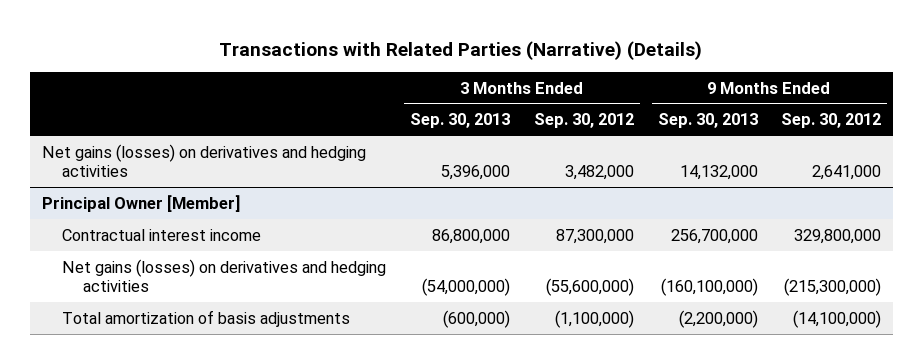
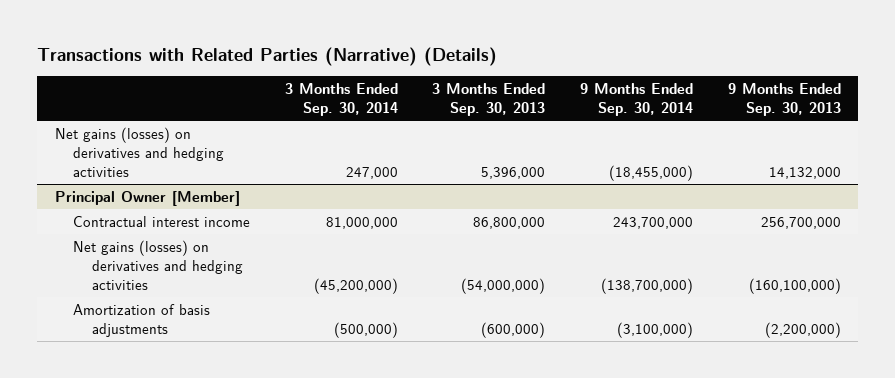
- | 3 Months Ended Sep. 30, 2013 | 3 Months Ended Sep. 30, 2012 | 9 Months Ended Sep. 30, 2013 | 9 Months Ended Sep. 30, 2012
+ | 3 Months Ended Sep. 30, 2014 | 3 Months Ended Sep. 30, 2013 | 9 Months Ended Sep. 30, 2014 | 9 Months Ended Sep. 30, 2013
@ Principal Owner [Member]
- Total amortization of basis adjustments | (600,000) | (1,100,000) | (2,200,000) | (14,100,000)
+ Amortization of basis adjustments | (500,000) | (600,000) | (3,100,000) | (2,200,000)

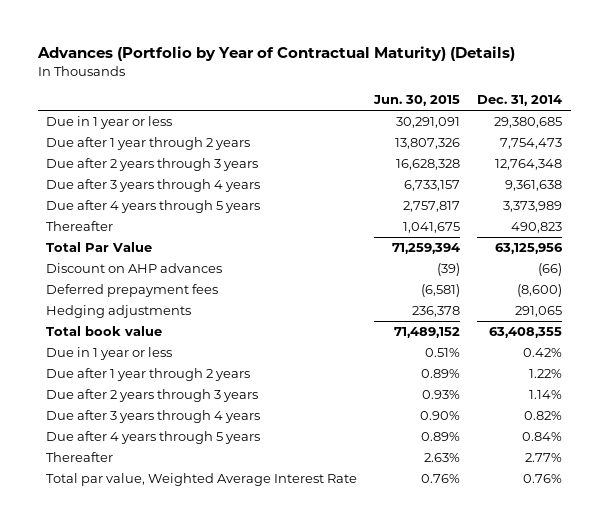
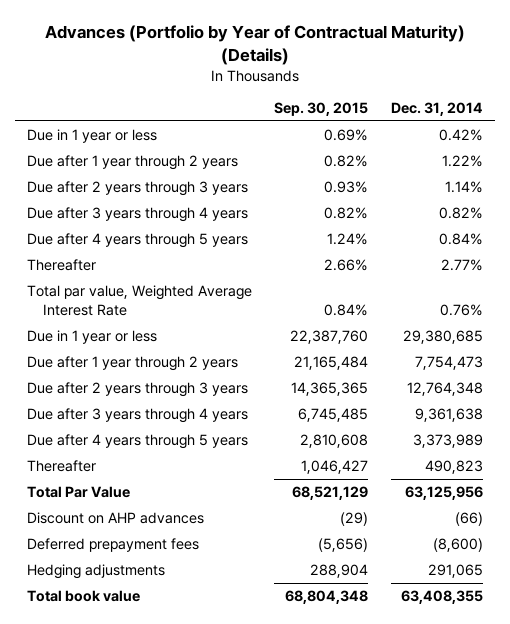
- | Jun. 30, 2015 | Dec. 31, 2014
+ | Sep. 30, 2015 | Dec. 31, 2014
moved up: Due in 1 year or less | 0.69% | 0.42%
moved up: Due after 1 year through 2 years | 0.82% | 1.22%
moved up: Due after 2 years through 3 years | 0.93% | 1.14%
moved up: Due after 3 years through 4 years | 0.82% | 0.82%
moved up: Due after 4 years through 5 years | 1.24% | 0.84%
moved up: Thereafter | 2.66% | 2.77%
moved up: Total par value, Weighted Average Interest Rate | 0.84% | 0.76%

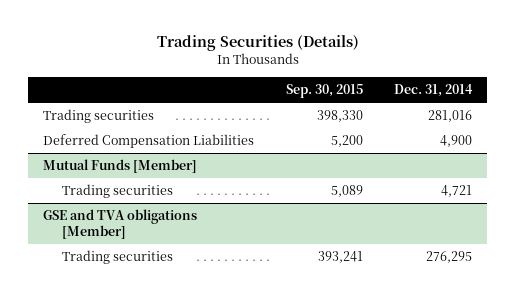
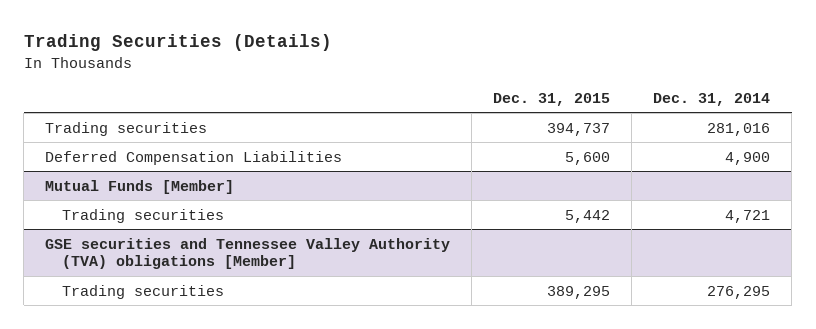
- | Sep. 30, 2015 | Dec. 31, 2014
+ | Dec. 31, 2015 | Dec. 31, 2014
- GSE and TVA obligations [Member]
+ GSE securities and Tennessee Valley Authority (TVA) obligations [Member]

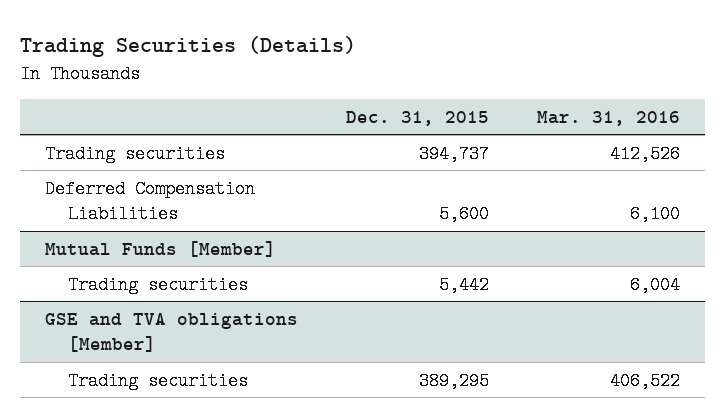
- | Dec. 31, 2015 | Dec. 31, 2014
+ | Dec. 31, 2015 | Mar. 31, 2016
- GSE securities and Tennessee Valley Authority (TVA) obligations [Member]
+ GSE and TVA obligations [Member]

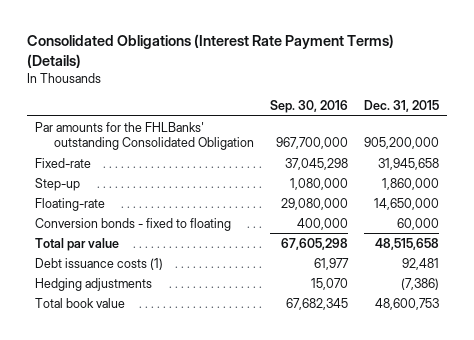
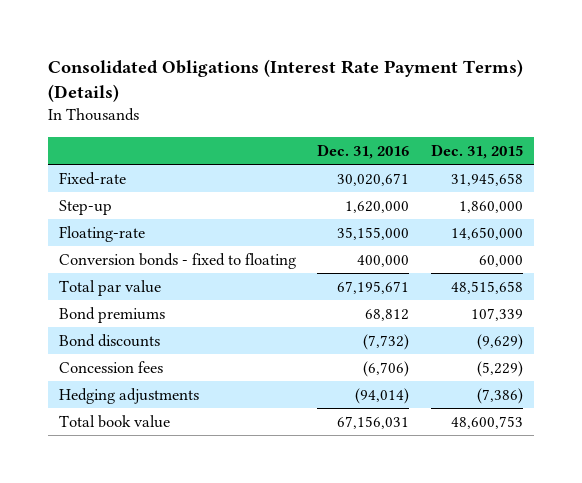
- | Sep. 30, 2016 | Dec. 31, 2015
+ | Dec. 31, 2016 | Dec. 31, 2015
- Par amounts for the FHLBanks' outstanding Consolidated Obligation | 967,700,000 | 905,200,000
- Debt issuance costs (1) | 61,977 | 92,481
+ Bond premiums | 68,812 | 107,339
+ Bond discounts | (7,732) | (9,629)
+ Concession fees | (6,706) | (5,229)

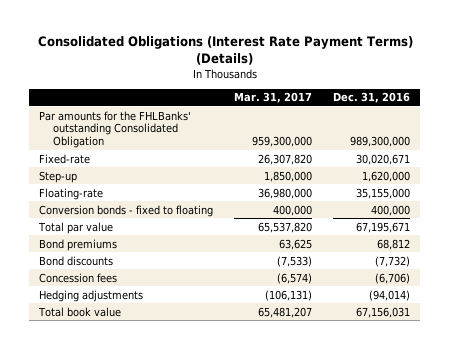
- | Dec. 31, 2016 | Dec. 31, 2015
+ | Mar. 31, 2017 | Dec. 31, 2016
+ Par amounts for the FHLBanks' outstanding Consolidated Obligation | 959,300,000 | 989,300,000

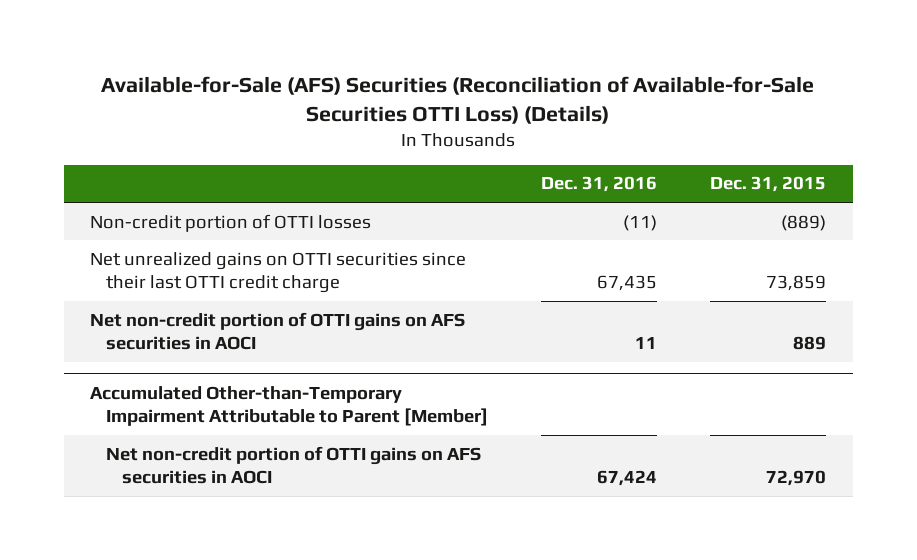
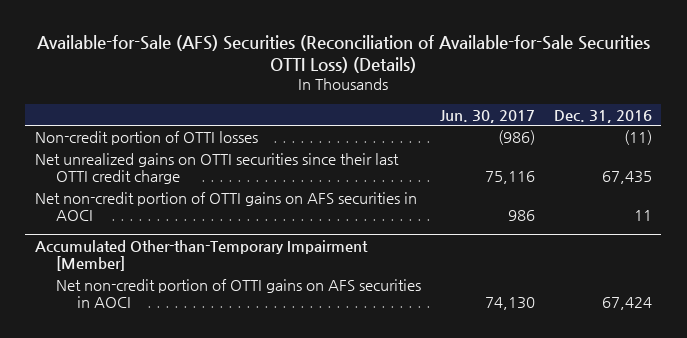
- | Dec. 31, 2016 | Dec. 31, 2015
+ | Jun. 30, 2017 | Dec. 31, 2016
- Accumulated Other-than-Temporary Impairment Attributable to Parent [Member]
+ Accumulated Other-than-Temporary Impairment [Member]

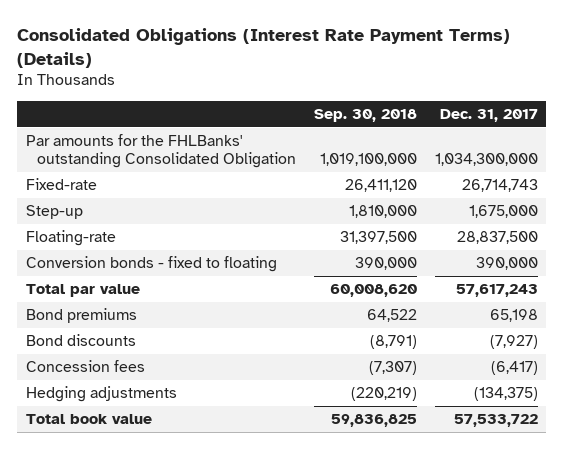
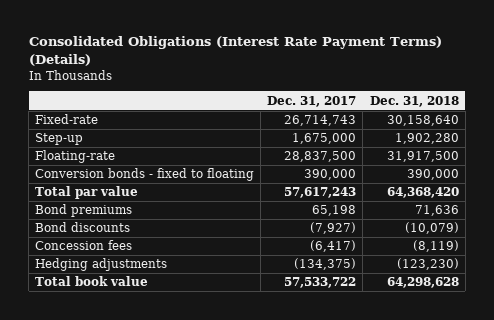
- | Sep. 30, 2018 | Dec. 31, 2017
+ | Dec. 31, 2017 | Dec. 31, 2018
- Par amounts for the FHLBanks' outstanding Consolidated Obligation | 1,019,100,000 | 1,034,300,000

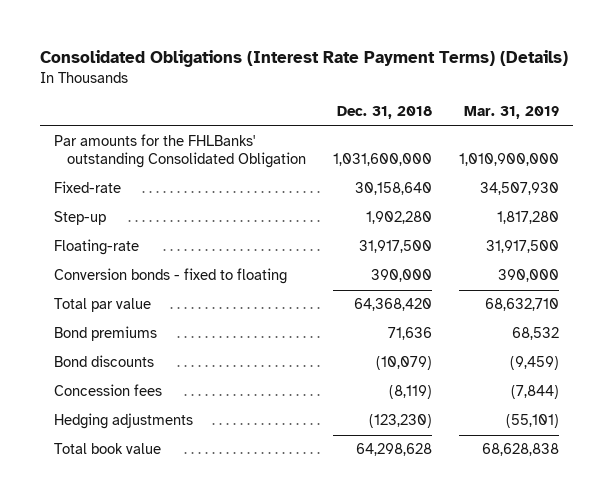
- | Dec. 31, 2017 | Dec. 31, 2018
+ | Dec. 31, 2018 | Mar. 31, 2019
+ Par amounts for the FHLBanks' outstanding Consolidated Obligation | 1,031,600,000 | 1,010,900,000

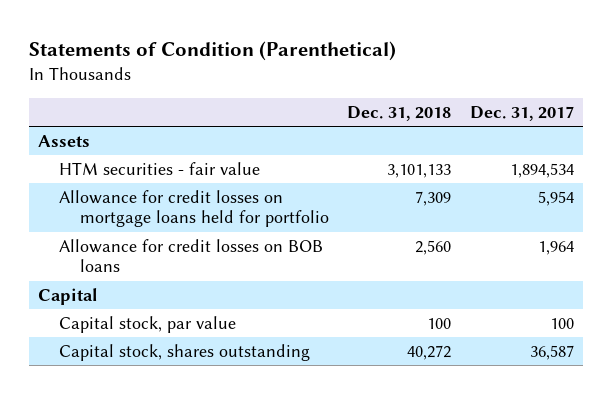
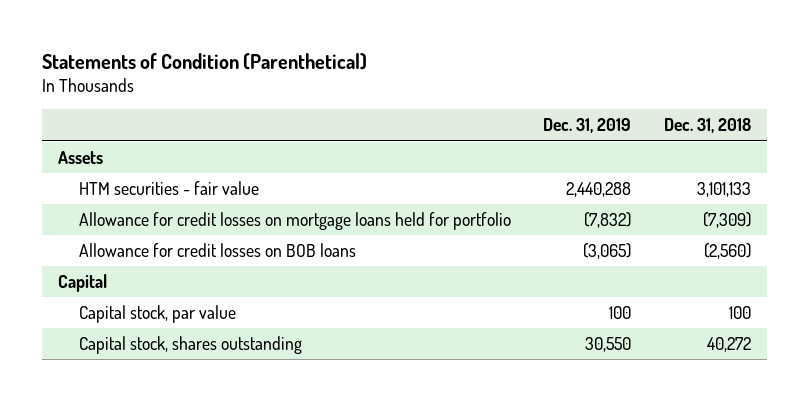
- | Dec. 31, 2018 | Dec. 31, 2017
+ | Dec. 31, 2019 | Dec. 31, 2018
- Allowance for credit losses on mortgage loans held for portfolio | 7,309 | 5,954
- Allowance for credit losses on BOB loans | 2,560 | 1,964
+ Allowance for credit losses on mortgage loans held for portfolio | (7,832) | (7,309)
+ Allowance for credit losses on BOB loans | (3,065) | (2,560)

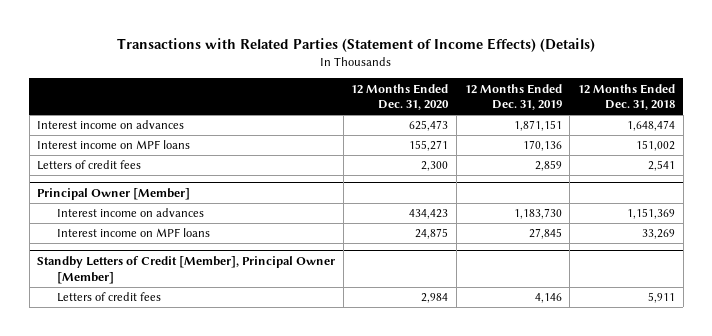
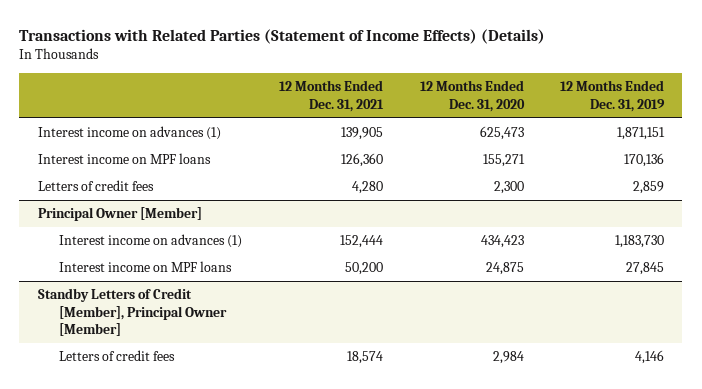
- | 12 Months Ended Dec. 31, 2020 | 12 Months Ended Dec. 31, 2019 | 12 Months Ended Dec. 31, 2018
+ | 12 Months Ended Dec. 31, 2021 | 12 Months Ended Dec. 31, 2020 | 12 Months Ended Dec. 31, 2019
- Interest income on advances | 625,473 | 1,871,151 | 1,648,474
+ Interest income on advances (1) | 139,905 | 625,473 | 1,871,151
@ Principal Owner [Member]
- Interest income on advances | 434,423 | 1,183,730 | 1,151,369
+ Interest income on advances (1) | 152,444 | 434,423 | 1,183,730

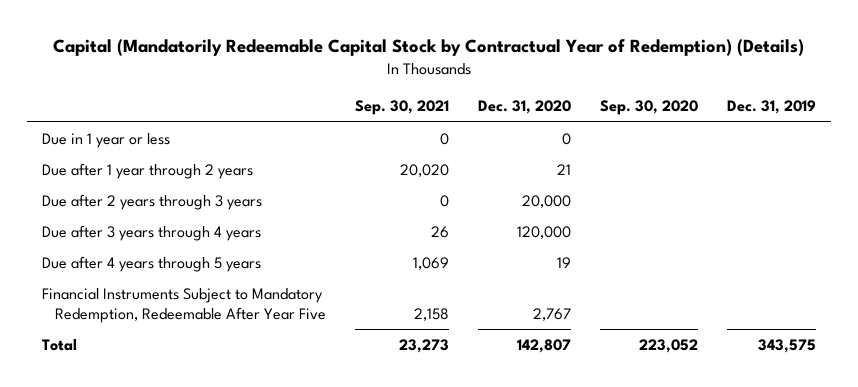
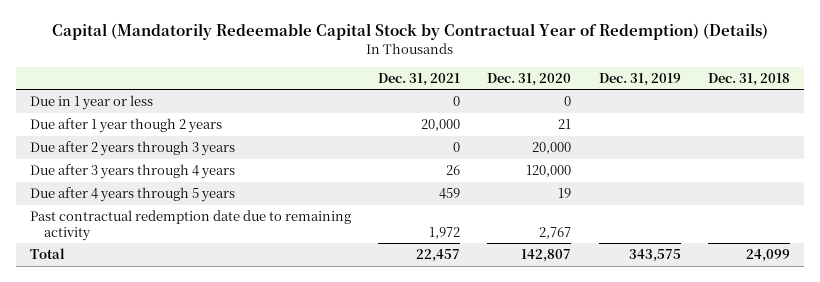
- | Sep. 30, 2021 | Dec. 31, 2020 | Sep. 30, 2020 | Dec. 31, 2019
+ | Dec. 31, 2021 | Dec. 31, 2020 | Dec. 31, 2019 | Dec. 31, 2018
- Due after 1 year through 2 years | 20,020 | 21 | |
+ Due after 1 year though 2 years | 20,000 | 21 | |
- Financial Instruments Subject to Mandatory Redemption, Redeemable After Year Five | 2,158 | 2,767 | |
+ Past contractual redemption date due to remaining activity | 1,972 | 2,767 | |

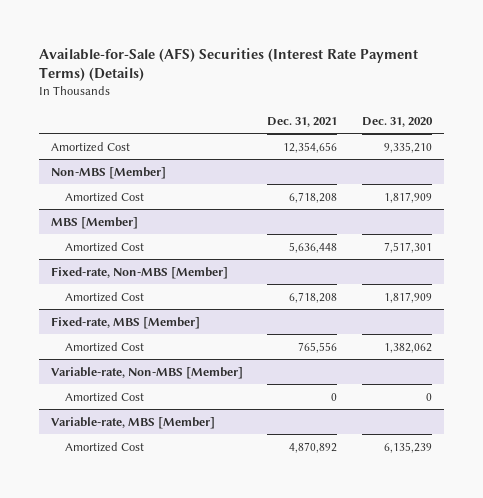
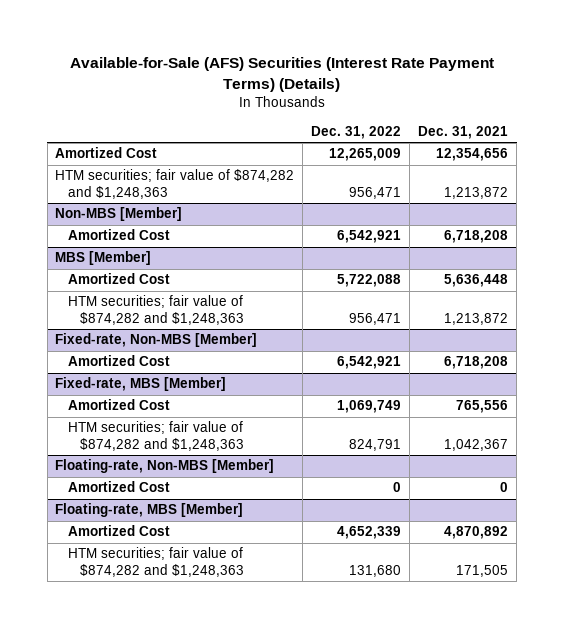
- | Dec. 31, 2021 | Dec. 31, 2020
+ | Dec. 31, 2022 | Dec. 31, 2021
+ HTM securities; fair value of $874,282 and $1,248,363 | 956,471 | 1,213,872
@ MBS [Member]
+ HTM securities; fair value of $874,282 and $1,248,363 | 956,471 | 1,213,872
- Variable-rate, Non-MBS [Member]
@ Fixed-rate, MBS [Member]
+ HTM securities; fair value of $874,282 and $1,248,363 | 824,791 | 1,042,367
+ Floating-rate, Non-MBS [Member]
- Variable-rate, MBS [Member]
+ Floating-rate, MBS [Member]
+ HTM securities; fair value of $874,282 and $1,248,363 | 131,680 | 171,505

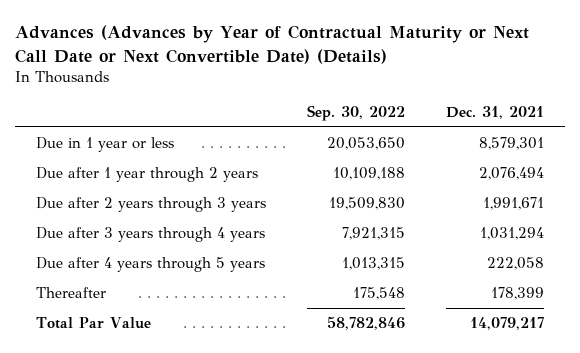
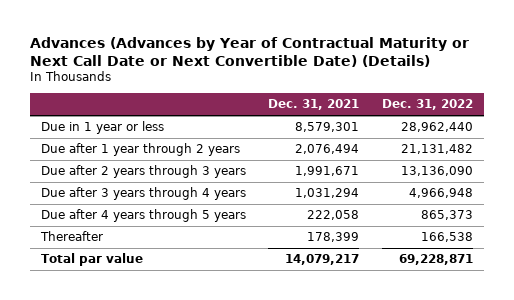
- | Sep. 30, 2022 | Dec. 31, 2021
+ | Dec. 31, 2021 | Dec. 31, 2022
- Total Par Value | 58,782,846 | 14,079,217
+ Total par value | 14,079,217 | 69,228,871

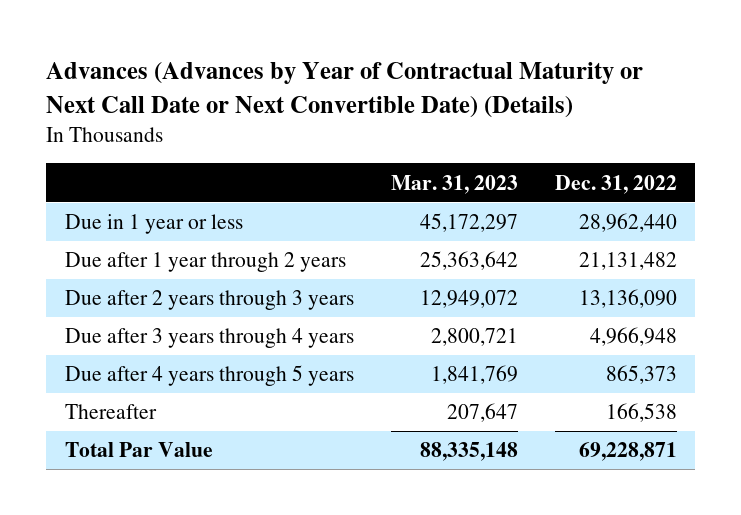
- | Dec. 31, 2021 | Dec. 31, 2022
+ | Mar. 31, 2023 | Dec. 31, 2022
- Total par value | 14,079,217 | 69,228,871
+ Total Par Value | 88,335,148 | 69,228,871

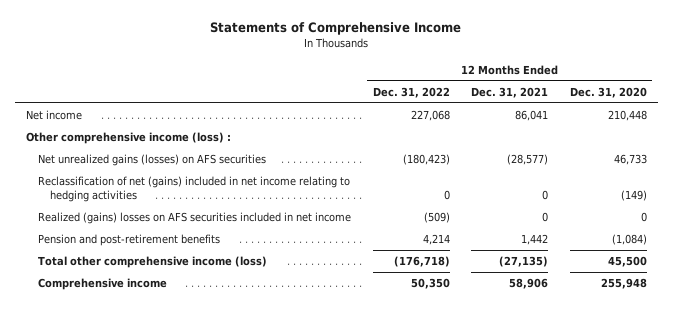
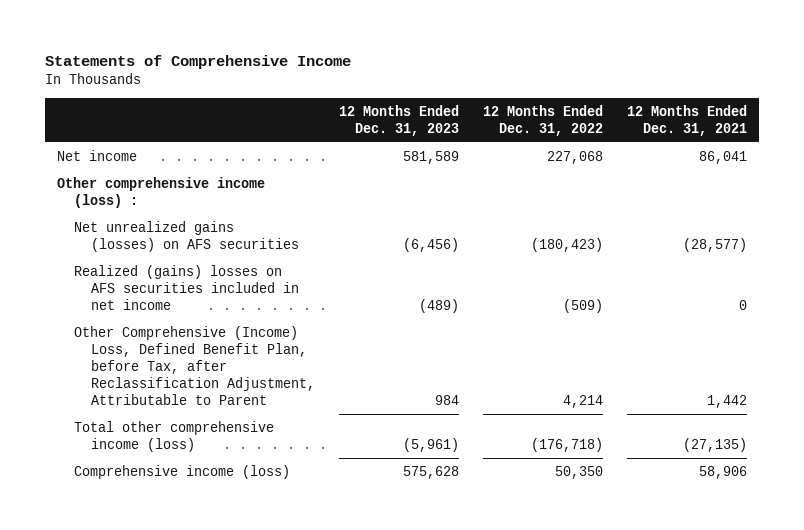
- | 12 Months Ended Dec. 31, 2022 | 12 Months Ended Dec. 31, 2021 | 12 Months Ended Dec. 31, 2020
+ | 12 Months Ended Dec. 31, 2023 | 12 Months Ended Dec. 31, 2022 | 12 Months Ended Dec. 31, 2021
- Reclassification of net (gains) included in net income relating to hedging activities | 0 | 0 | (149)
- Pension and post-retirement benefits | 4,214 | 1,442 | (1,084)
+ Other Comprehensive (Income) Loss, Defined Benefit Plan, before Tax, after Reclassification Adjustment, Attributable to Parent | 984 | 4,214 | 1,442
- Comprehensive income | 50,350 | 58,906 | 255,948
+ Comprehensive income (loss) | 575,628 | 50,350 | 58,906

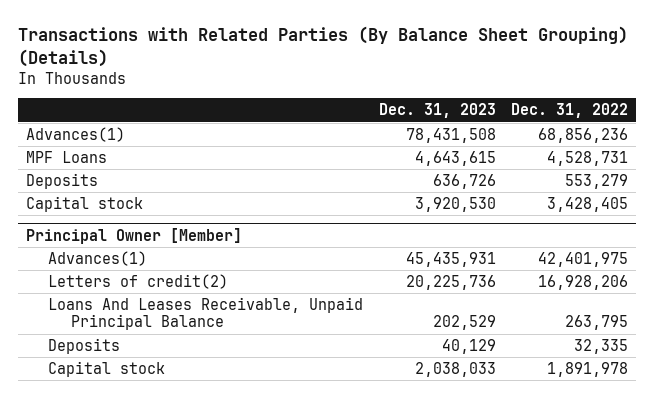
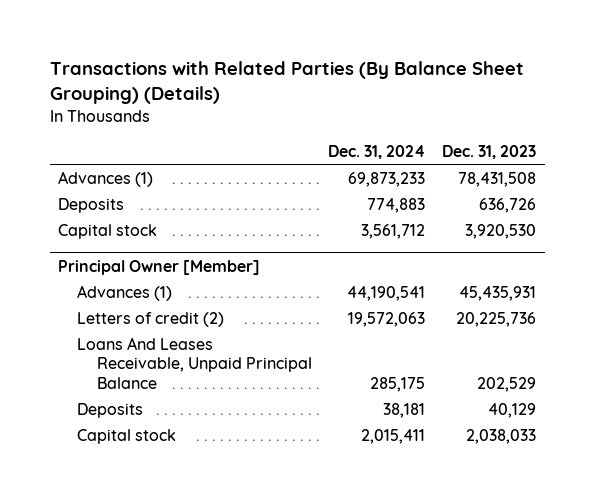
- | Dec. 31, 2023 | Dec. 31, 2022
+ | Dec. 31, 2024 | Dec. 31, 2023
- Advances(1) | 78,431,508 | 68,856,236
- MPF Loans | 4,643,615 | 4,528,731
+ Advances (1) | 69,873,233 | 78,431,508
@ Principal Owner [Member]
- Advances(1) | 45,435,931 | 42,401,975
- Letters of credit(2) | 20,225,736 | 16,928,206
+ Advances (1) | 44,190,541 | 45,435,931
+ Letters of credit (2) | 19,572,063 | 20,225,736

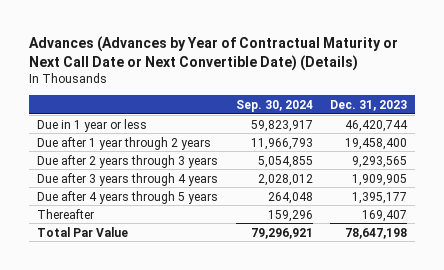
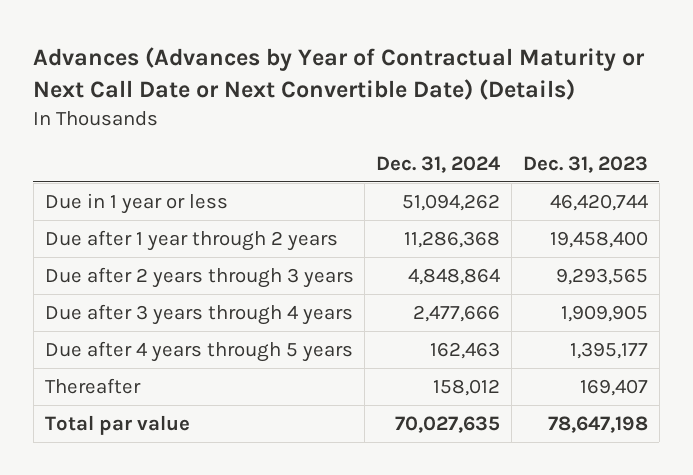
- | Sep. 30, 2024 | Dec. 31, 2023
+ | Dec. 31, 2024 | Dec. 31, 2023
- Total Par Value | 79,296,921 | 78,647,198
+ Total par value | 70,027,635 | 78,647,198

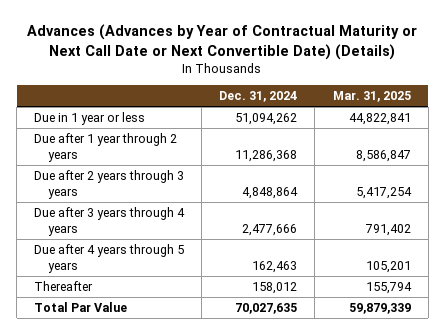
- | Dec. 31, 2024 | Dec. 31, 2023
+ | Dec. 31, 2024 | Mar. 31, 2025
- Total par value | 70,027,635 | 78,647,198
+ Total Par Value | 70,027,635 | 59,879,339

